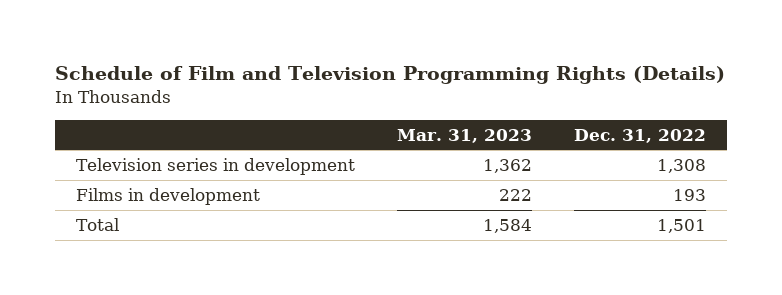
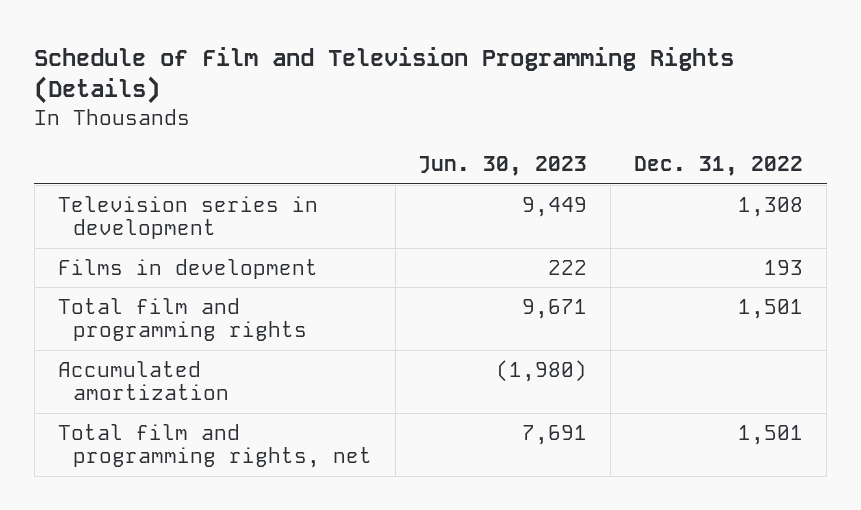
- | Mar. 31, 2023 | Dec. 31, 2022
+ | Jun. 30, 2023 | Dec. 31, 2022
- Total | 1,584 | 1,501
+ Total film and programming rights | 9,671 | 1,501
+ Accumulated amortization | (1,980) |
+ Total film and programming rights, net | 7,691 | 1,501

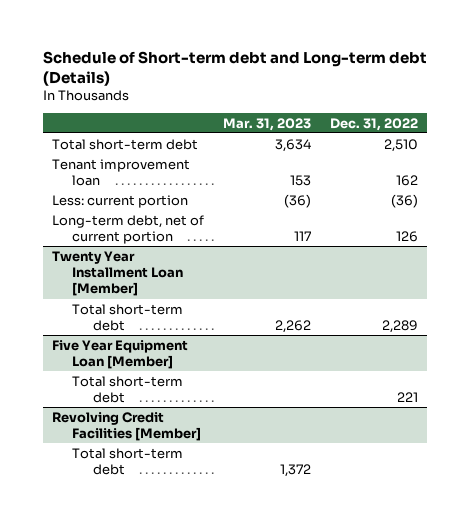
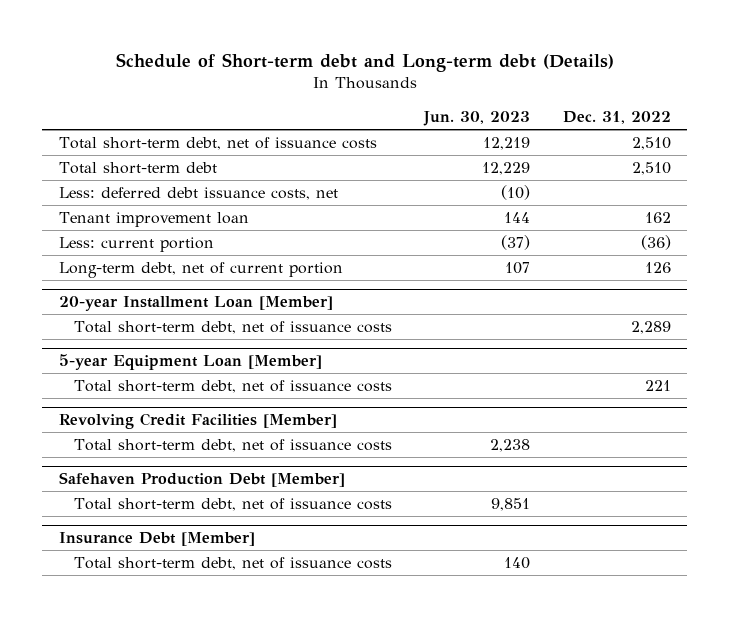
- | Mar. 31, 2023 | Dec. 31, 2022
+ | Jun. 30, 2023 | Dec. 31, 2022
+ Total short-term debt, net of issuance costs | 12,219 | 2,510
+ Less: deferred debt issuance costs, net | (10) |
- Twenty Year Installment Loan [Member]
- Total short-term debt | 2,262 | 2,289
- Five Year Equipment Loan [Member]
- Total short-term debt | | 221
+ 20-year Installment Loan [Member]
+ Total short-term debt, net of issuance costs | | 2,289
+ 5-year Equipment Loan [Member]
+ Total short-term debt, net of issuance costs | | 221
@ Revolving Credit Facilities [Member]
- Total short-term debt | 1,372 |
+ Total short-term debt, net of issuance costs | 2,238 |
+ Safehaven Production Debt [Member]
+ Total short-term debt, net of issuance costs | 9,851 |
+ Insurance Debt [Member]
+ Total short-term debt, net of issuance costs | 140 |

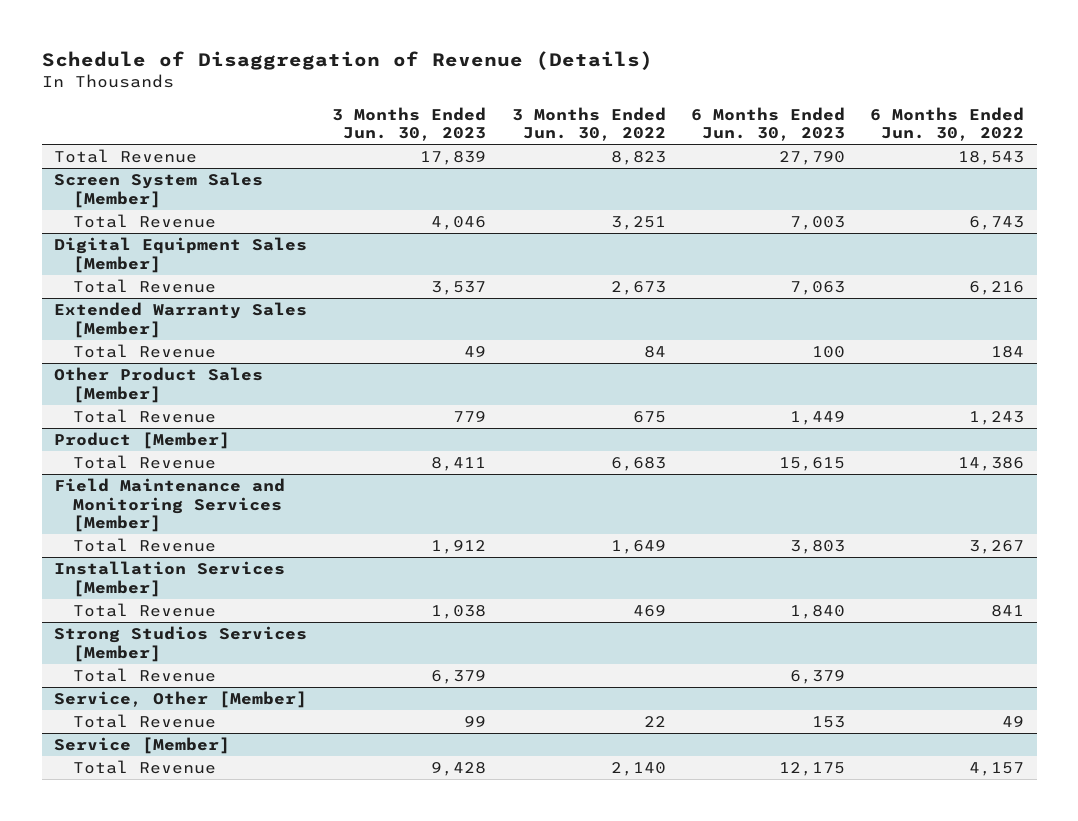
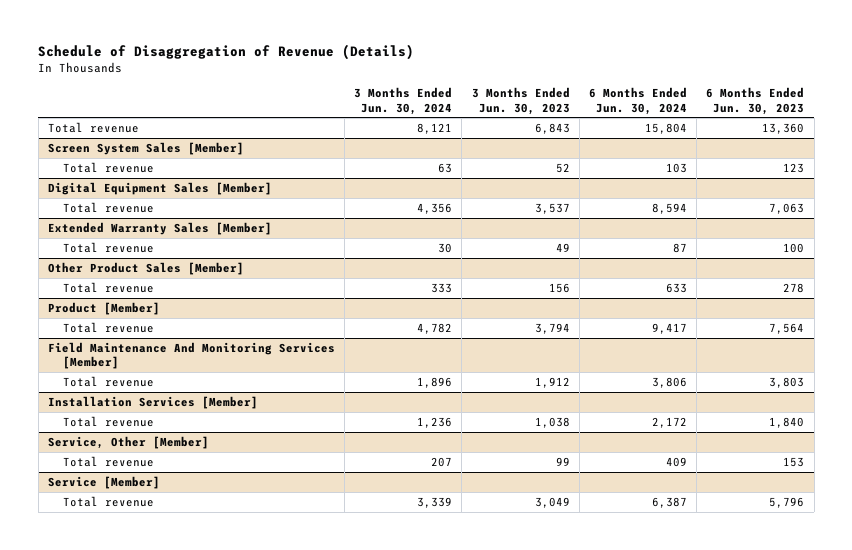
- | 3 Months Ended Jun. 30, 2023 | 3 Months Ended Jun. 30, 2022 | 6 Months Ended Jun. 30, 2023 | 6 Months Ended Jun. 30, 2022
+ | 3 Months Ended Jun. 30, 2024 | 3 Months Ended Jun. 30, 2023 | 6 Months Ended Jun. 30, 2024 | 6 Months Ended Jun. 30, 2023
- Total Revenue | 17,839 | 8,823 | 27,790 | 18,543
+ Total revenue | 8,121 | 6,843 | 15,804 | 13,360
@ Screen System Sales [Member]
- Total Revenue | 4,046 | 3,251 | 7,003 | 6,743
+ Total revenue | 63 | 52 | 103 | 123
@ Digital Equipment Sales [Member]
- Total Revenue | 3,537 | 2,673 | 7,063 | 6,216
+ Total revenue | 4,356 | 3,537 | 8,594 | 7,063
@ Extended Warranty Sales [Member]
- Total Revenue | 49 | 84 | 100 | 184
+ Total revenue | 30 | 49 | 87 | 100
@ Other Product Sales [Member]
- Total Revenue | 779 | 675 | 1,449 | 1,243
+ Total revenue | 333 | 156 | 633 | 278
@ Product [Member]
- Total Revenue | 8,411 | 6,683 | 15,615 | 14,386
- Field Maintenance and Monitoring Services [Member]
- Total Revenue | 1,912 | 1,649 | 3,803 | 3,267
@ Product [Member]
+ Total revenue | 4,782 | 3,794 | 9,417 | 7,564
+ Field Maintenance And Monitoring Services [Member]
+ Total revenue | 1,896 | 1,912 | 3,806 | 3,803
@ Installation Services [Member]
- Total Revenue | 1,038 | 469 | 1,840 | 841
- Strong Studios Services [Member]
- Total Revenue | 6,379 | | 6,379 |
@ Installation Services [Member]
+ Total revenue | 1,236 | 1,038 | 2,172 | 1,840
@ Service, Other [Member]
- Total Revenue | 99 | 22 | 153 | 49
+ Total revenue | 207 | 99 | 409 | 153
@ Service [Member]
- Total Revenue | 9,428 | 2,140 | 12,175 | 4,157
+ Total revenue | 3,339 | 3,049 | 6,387 | 5,796

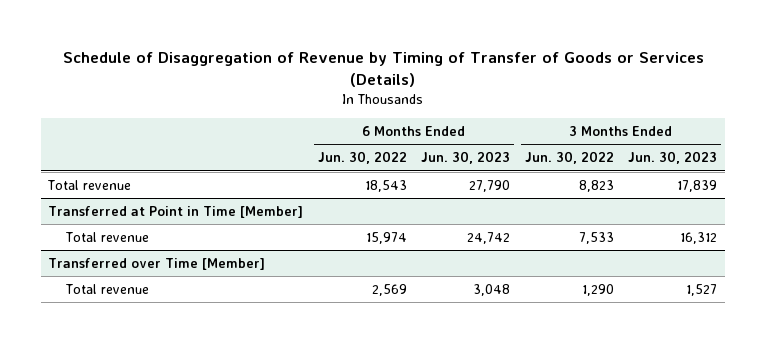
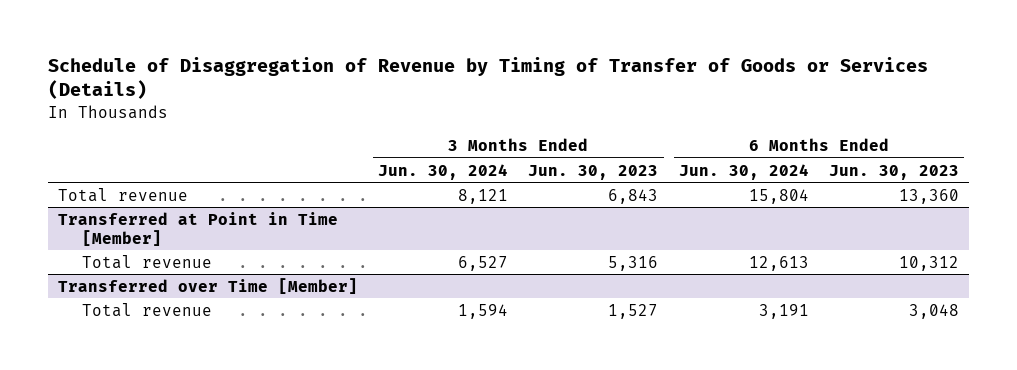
- | 6 Months Ended Jun. 30, 2022 | 6 Months Ended Jun. 30, 2023 | 3 Months Ended Jun. 30, 2022 | 3 Months Ended Jun. 30, 2023
+ | 3 Months Ended Jun. 30, 2024 | 3 Months Ended Jun. 30, 2023 | 6 Months Ended Jun. 30, 2024 | 6 Months Ended Jun. 30, 2023
- Total revenue | 18,543 | 27,790 | 8,823 | 17,839
+ Total revenue | 8,121 | 6,843 | 15,804 | 13,360
@ Transferred at Point in Time [Member]
- Total revenue | 15,974 | 24,742 | 7,533 | 16,312
+ Total revenue | 6,527 | 5,316 | 12,613 | 10,312

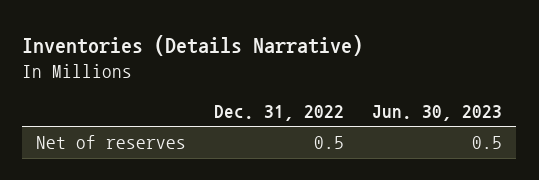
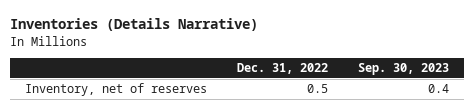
- | Dec. 31, 2022 | Jun. 30, 2023
+ | Dec. 31, 2022 | Sep. 30, 2023
- Net of reserves | 0.5 | 0.5
+ Inventory, net of reserves | 0.5 | 0.4

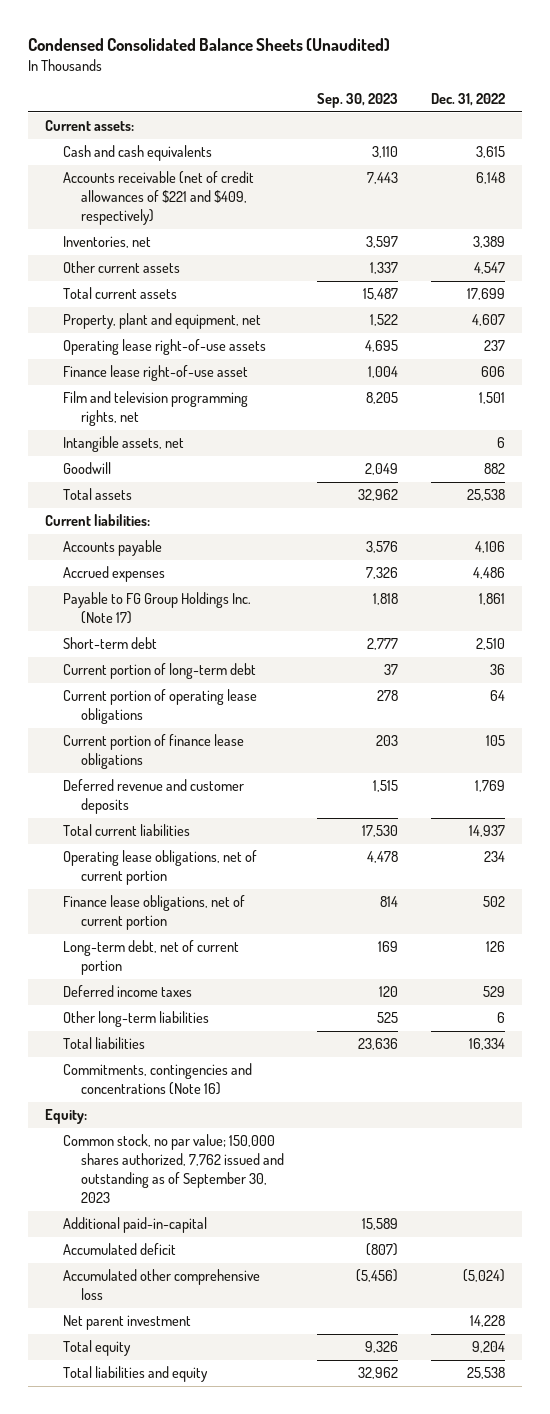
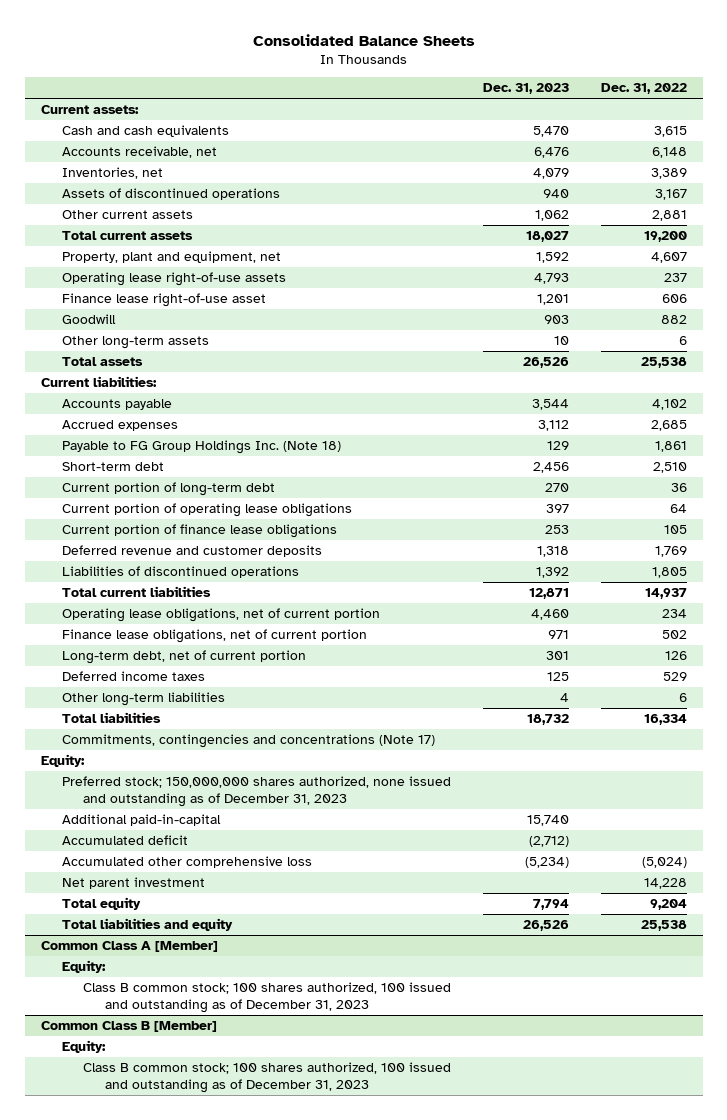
- Condensed Consolidated Balance Sheets (Unaudited)
+ Consolidated Balance Sheets
- | Sep. 30, 2023 | Dec. 31, 2022
+ | Dec. 31, 2023 | Dec. 31, 2022
- Accounts receivable (net of credit allowances of $221 and $409, respectively) | 7,443 | 6,148
+ Accounts receivable, net | 6,476 | 6,148
- Other current assets | 1,337 | 4,547
- Total current assets | 15,487 | 17,699
+ Assets of discontinued operations | 940 | 3,167
+ Other current assets | 1,062 | 2,881
+ Total current assets | 18,027 | 19,200
- Film and television programming rights, net | 8,205 | 1,501
- Intangible assets, net | | 6
+ Other long-term assets | 10 | 6
- Accounts payable | 3,576 | 4,106
- Accrued expenses | 7,326 | 4,486
- Payable to FG Group Holdings Inc. (Note 17) | 1,818 | 1,861
+ Accounts payable | 3,544 | 4,102
+ Accrued expenses | 3,112 | 2,685
+ Payable to FG Group Holdings Inc. (Note 18) | 129 | 1,861
+ Liabilities of discontinued operations | 1,392 | 1,805
- Commitments, contingencies and concentrations (Note 16)
+ Commitments, contingencies and concentrations (Note 17)
- Common stock, no par value; 150,000 shares authorized, 7,762 issued and outstanding as of September 30, 2023
+ Preferred stock; 150,000,000 shares authorized, none issued and outstanding as of December 31, 2023
+ Common Class A [Member]
+ Equity:
+ Class B common stock; 100 shares authorized, 100 issued and outstanding as of December 31, 2023
+ Common Class B [Member]
+ Equity:
+ Class B common stock; 100 shares authorized, 100 issued and outstanding as of December 31, 2023

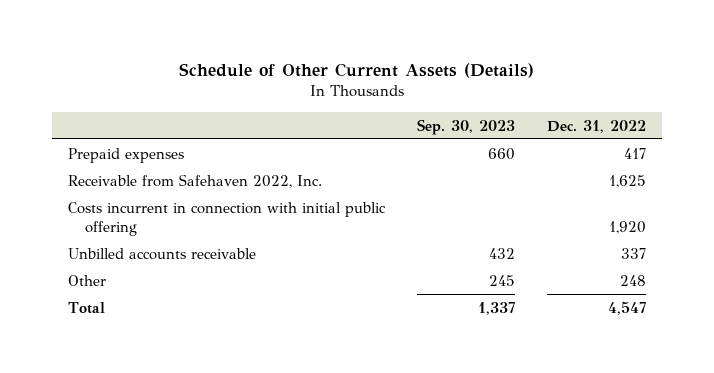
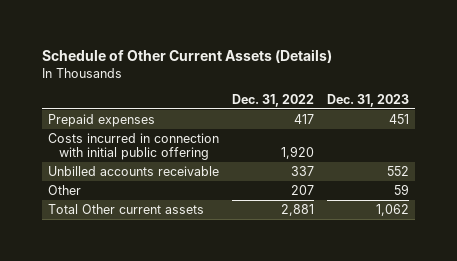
- | Sep. 30, 2023 | Dec. 31, 2022
+ | Dec. 31, 2022 | Dec. 31, 2023
- Receivable from Safehaven 2022, Inc. | | 1,625
- Costs incurrent in connection with initial public offering | | 1,920
+ Costs incurred in connection with initial public offering | 1,920 |
- Other | 245 | 248
- Total | 1,337 | 4,547
+ Other | 207 | 59
+ Total Other current assets | 2,881 | 1,062

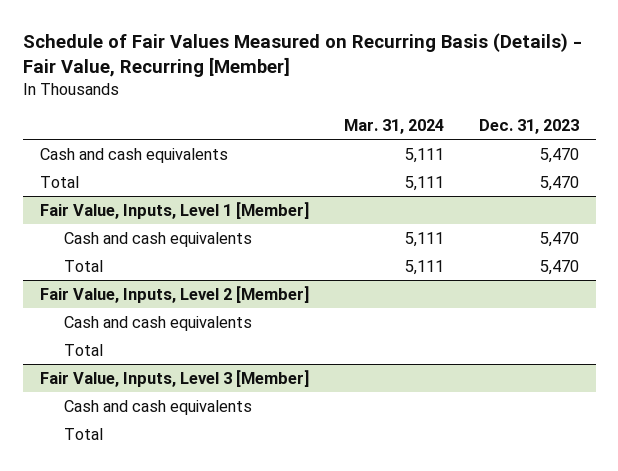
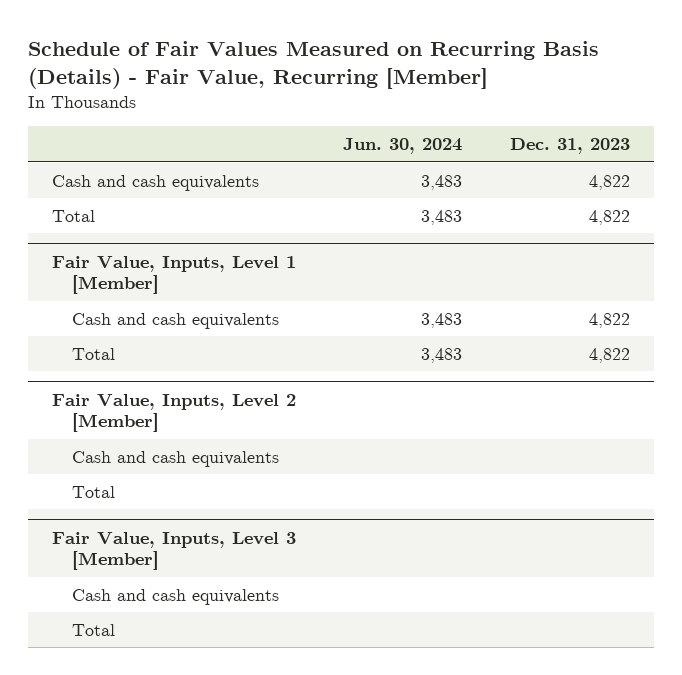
- | Mar. 31, 2024 | Dec. 31, 2023
+ | Jun. 30, 2024 | Dec. 31, 2023
- Cash and cash equivalents | 5,111 | 5,470
- Total | 5,111 | 5,470
+ Cash and cash equivalents | 3,483 | 4,822
+ Total | 3,483 | 4,822
@ Fair Value, Inputs, Level 1 [Member]
- Cash and cash equivalents | 5,111 | 5,470
- Total | 5,111 | 5,470
+ Cash and cash equivalents | 3,483 | 4,822
+ Total | 3,483 | 4,822

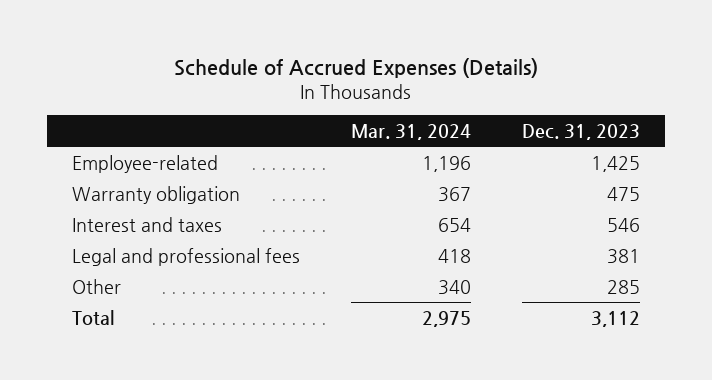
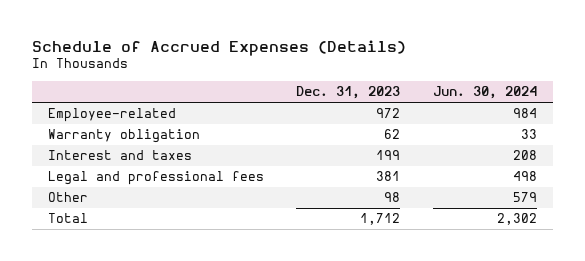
- | Mar. 31, 2024 | Dec. 31, 2023
+ | Dec. 31, 2023 | Jun. 30, 2024
- Employee-related | 1,196 | 1,425
- Warranty obligation | 367 | 475
- Interest and taxes | 654 | 546
+ Employee-related | 972 | 984
+ Warranty obligation | 62 | 33
+ Interest and taxes | 199 | 208
- Other | 340 | 285
- Total | 2,975 | 3,112
+ Other | 98 | 579
+ Total | 1,712 | 2,302

